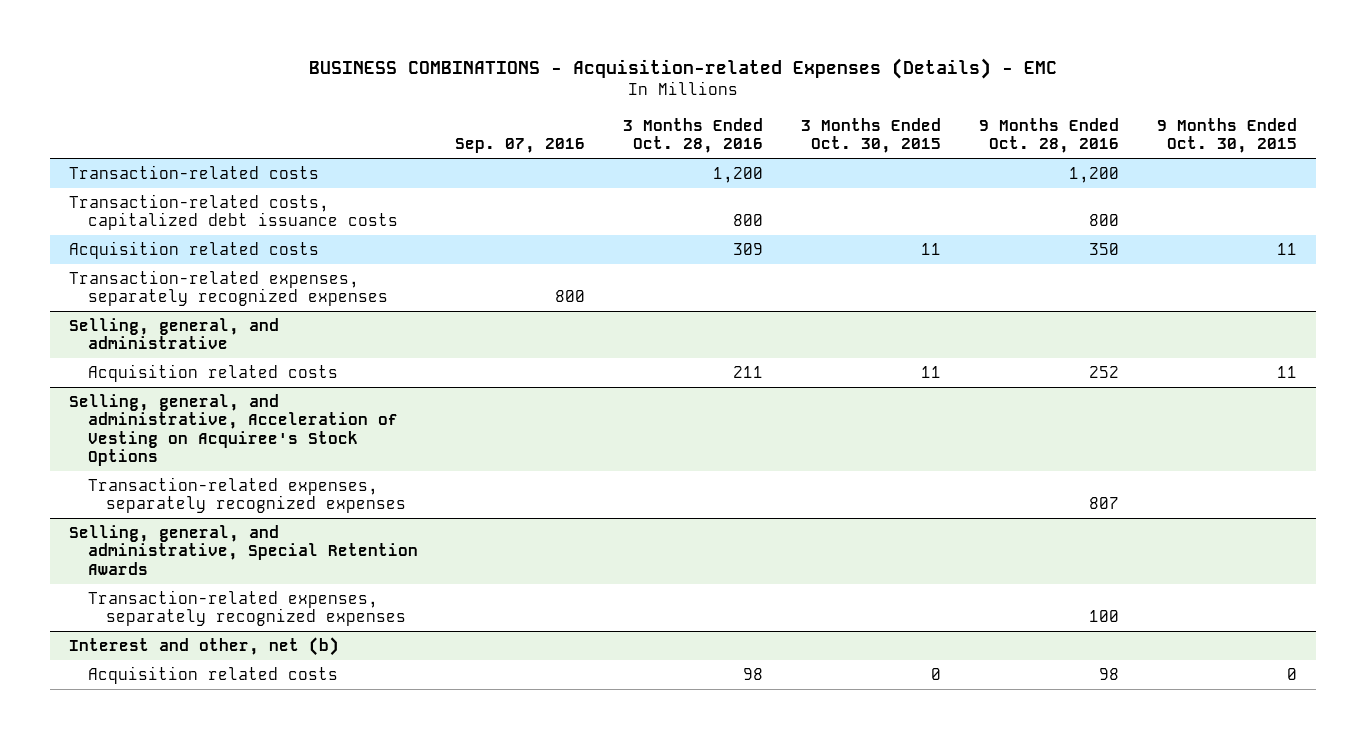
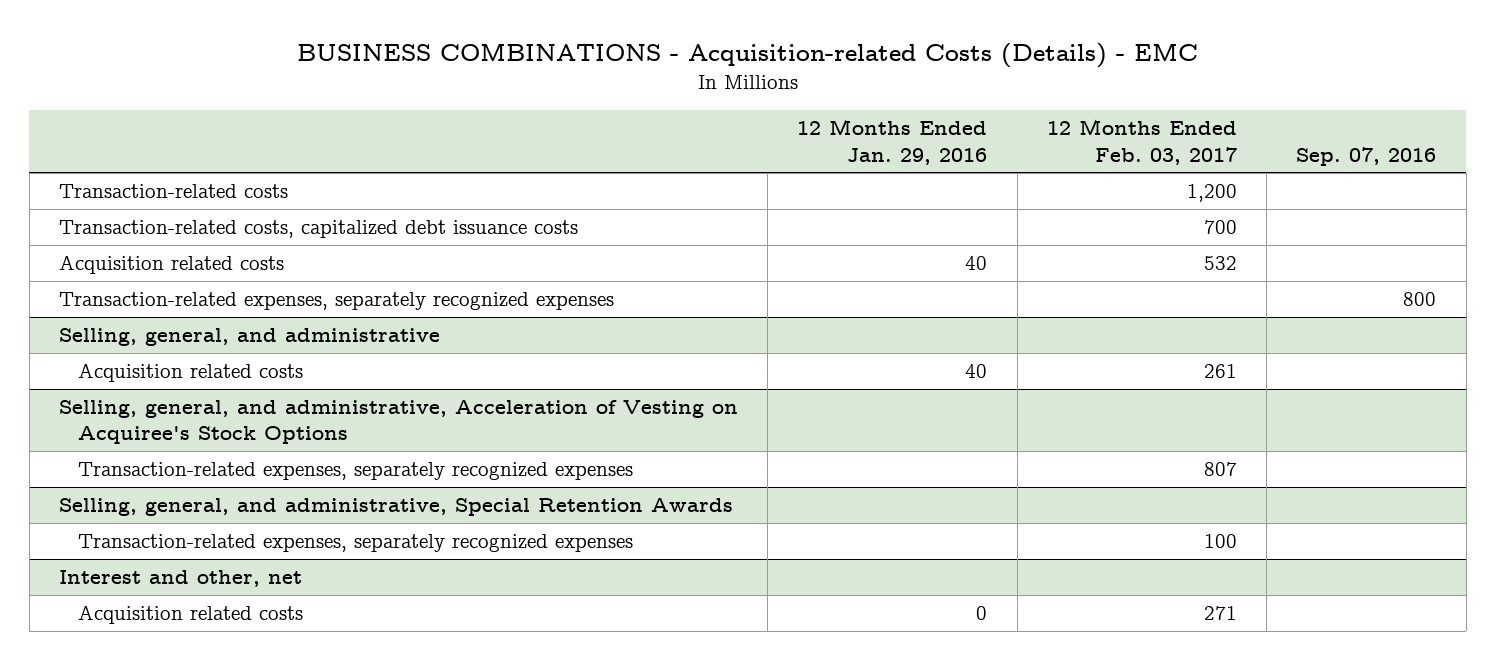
- BUSINESS COMBINATIONS - Acquisition-related Expenses (Details) - EMC
+ BUSINESS COMBINATIONS - Acquisition-related Costs (Details) - EMC
- | Sep. 07, 2016 | 3 Months Ended Oct. 28, 2016 | 3 Months Ended Oct. 30, 2015 | 9 Months Ended Oct. 28, 2016 | 9 Months Ended Oct. 30, 2015
+ | 12 Months Ended Jan. 29, 2016 | 12 Months Ended Feb. 03, 2017 | Sep. 07, 2016
- Interest and other, net (b)
+ Interest and other, net

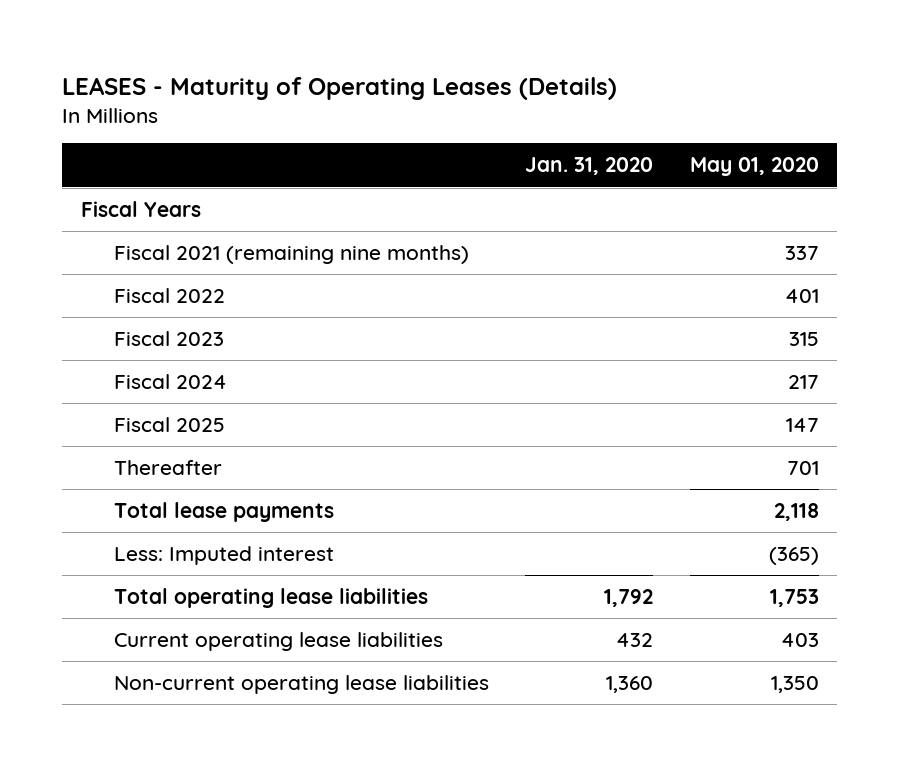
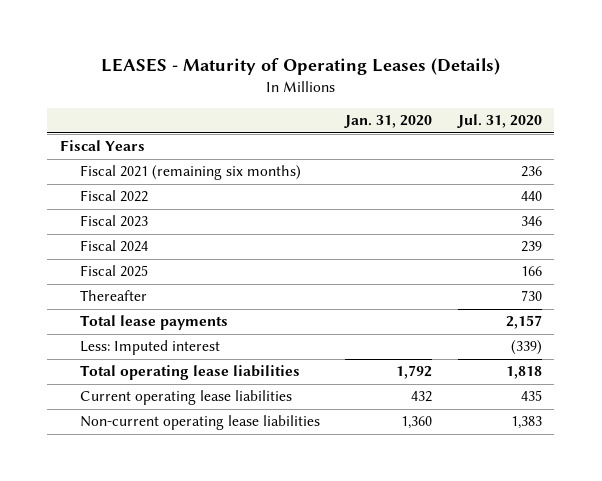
- | Jan. 31, 2020 | May 01, 2020
+ | Jan. 31, 2020 | Jul. 31, 2020
- Fiscal 2021 (remaining nine months) | | 337
+ Fiscal 2021 (remaining six months) | | 236

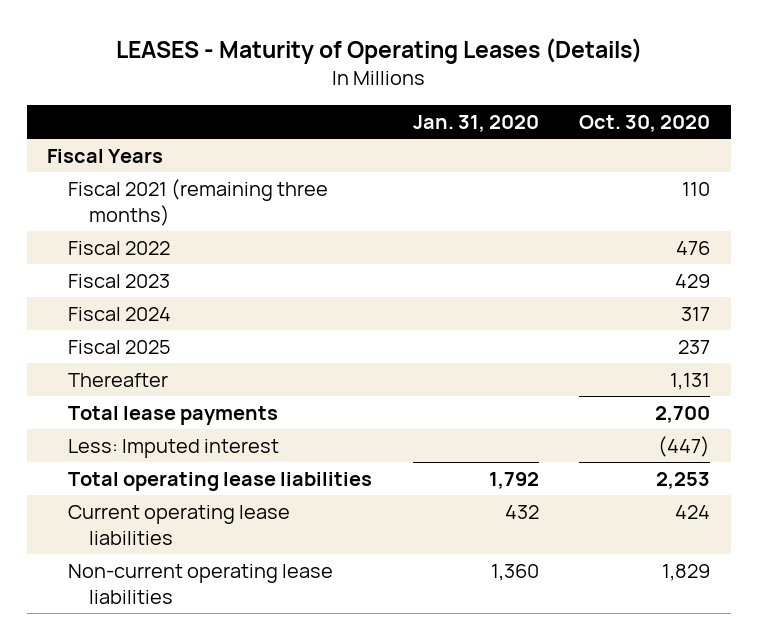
- | Jan. 31, 2020 | Jul. 31, 2020
+ | Jan. 31, 2020 | Oct. 30, 2020
- Fiscal 2021 (remaining six months) | | 236
+ Fiscal 2021 (remaining three months) | | 110

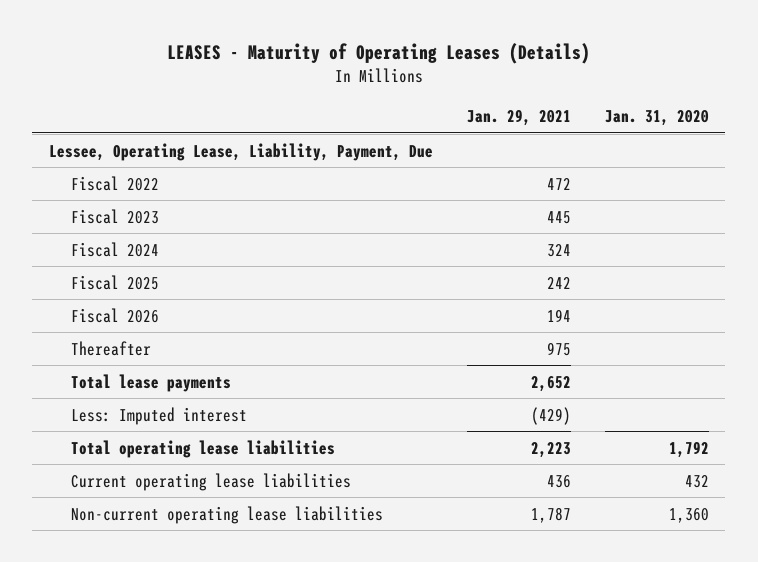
- | Jan. 31, 2020 | Oct. 30, 2020
+ | Jan. 29, 2021 | Jan. 31, 2020
- Fiscal Years
- Fiscal 2021 (remaining three months) | | 110
+ Lessee, Operating Lease, Liability, Payment, Due
+ Fiscal 2026 | 194 |

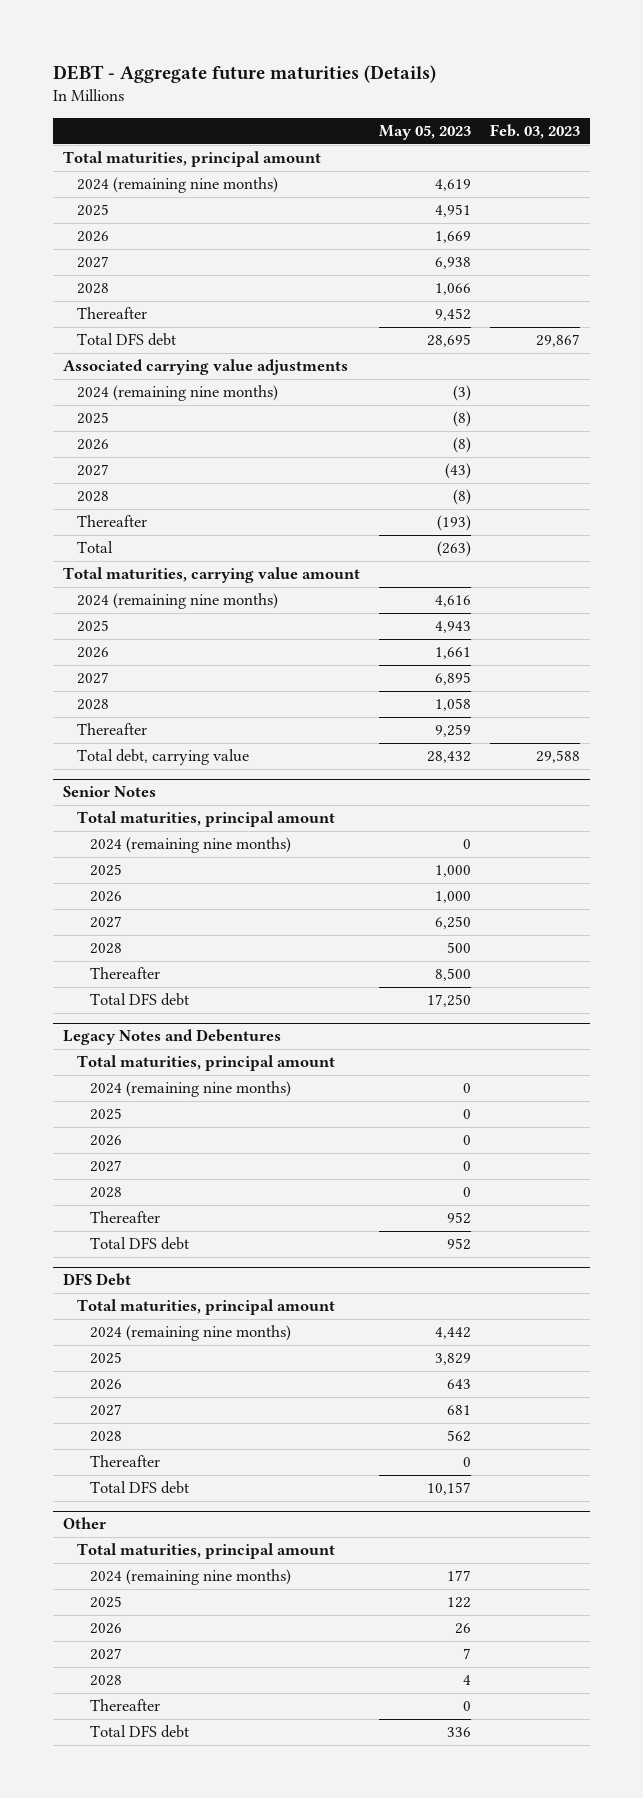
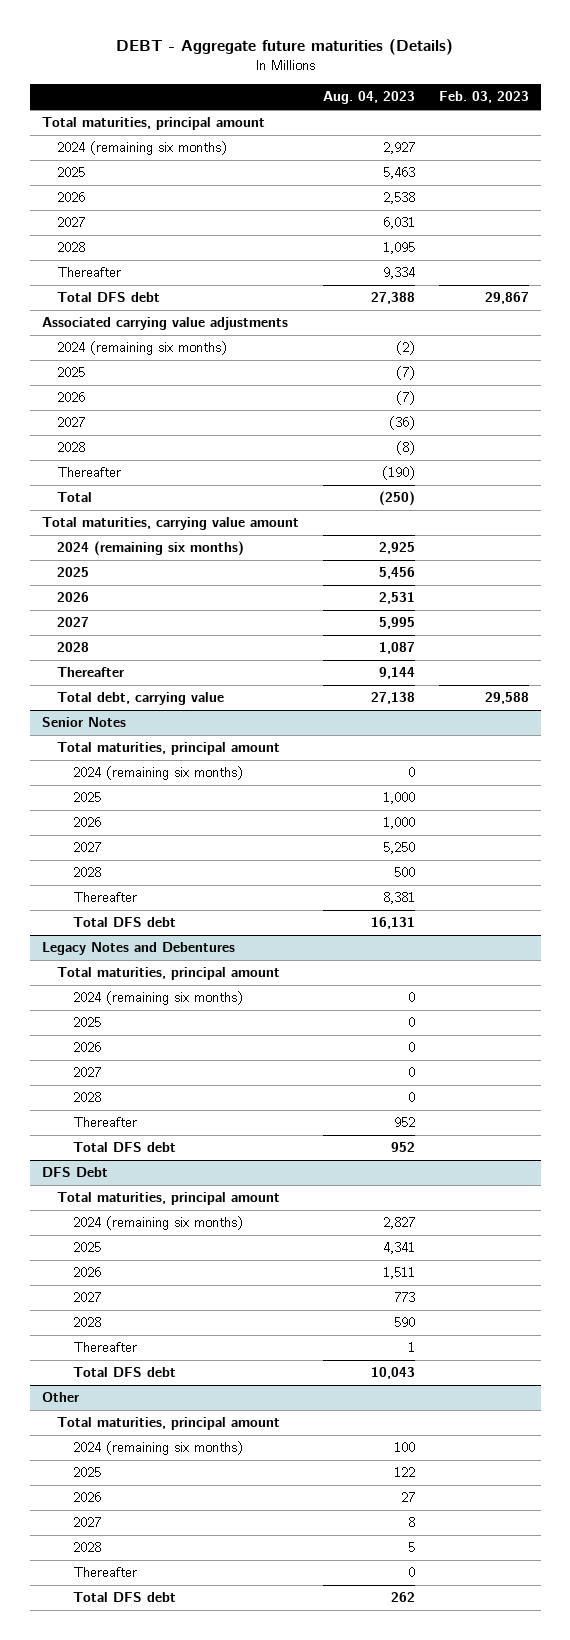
- | May 05, 2023 | Feb. 03, 2023
+ | Aug. 04, 2023 | Feb. 03, 2023
- 2024 (remaining nine months) | 4,619 |
+ 2024 (remaining six months) | 2,927 |
- 2024 (remaining nine months) | (3) |
+ 2024 (remaining six months) | (2) |
- 2024 (remaining nine months) | 4,616 |
+ 2024 (remaining six months) | 2,925 |
@ Senior Notes
- 2024 (remaining nine months) | 0 |
+ 2024 (remaining six months) | 0 |
@ Legacy Notes and Debentures
- 2024 (remaining nine months) | 0 |
+ 2024 (remaining six months) | 0 |
@ DFS Debt
- 2024 (remaining nine months) | 4,442 |
+ 2024 (remaining six months) | 2,827 |
@ Other
- 2024 (remaining nine months) | 177 |
+ 2024 (remaining six months) | 100 |

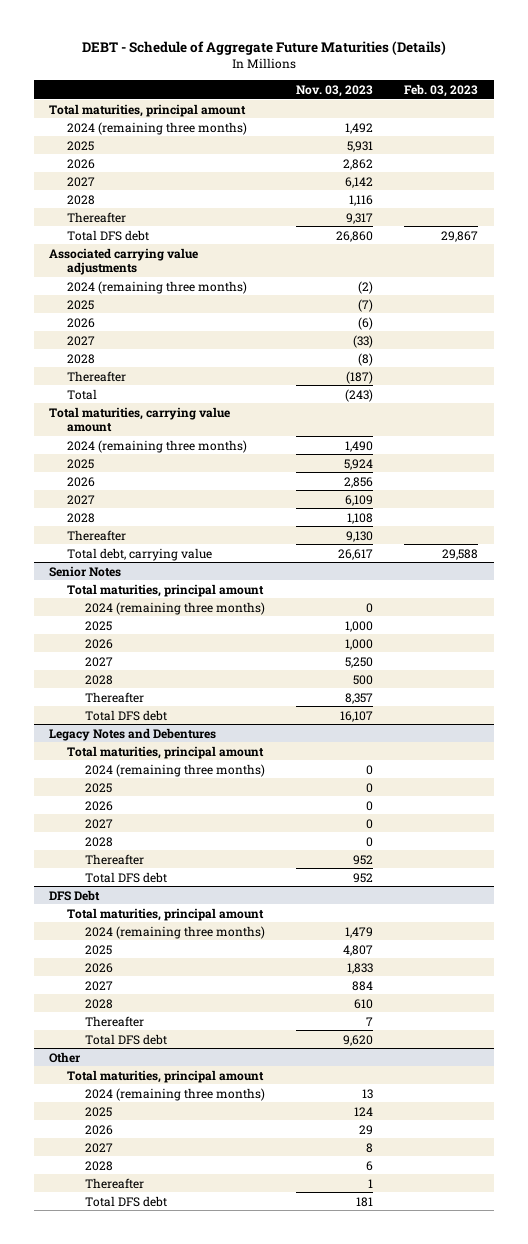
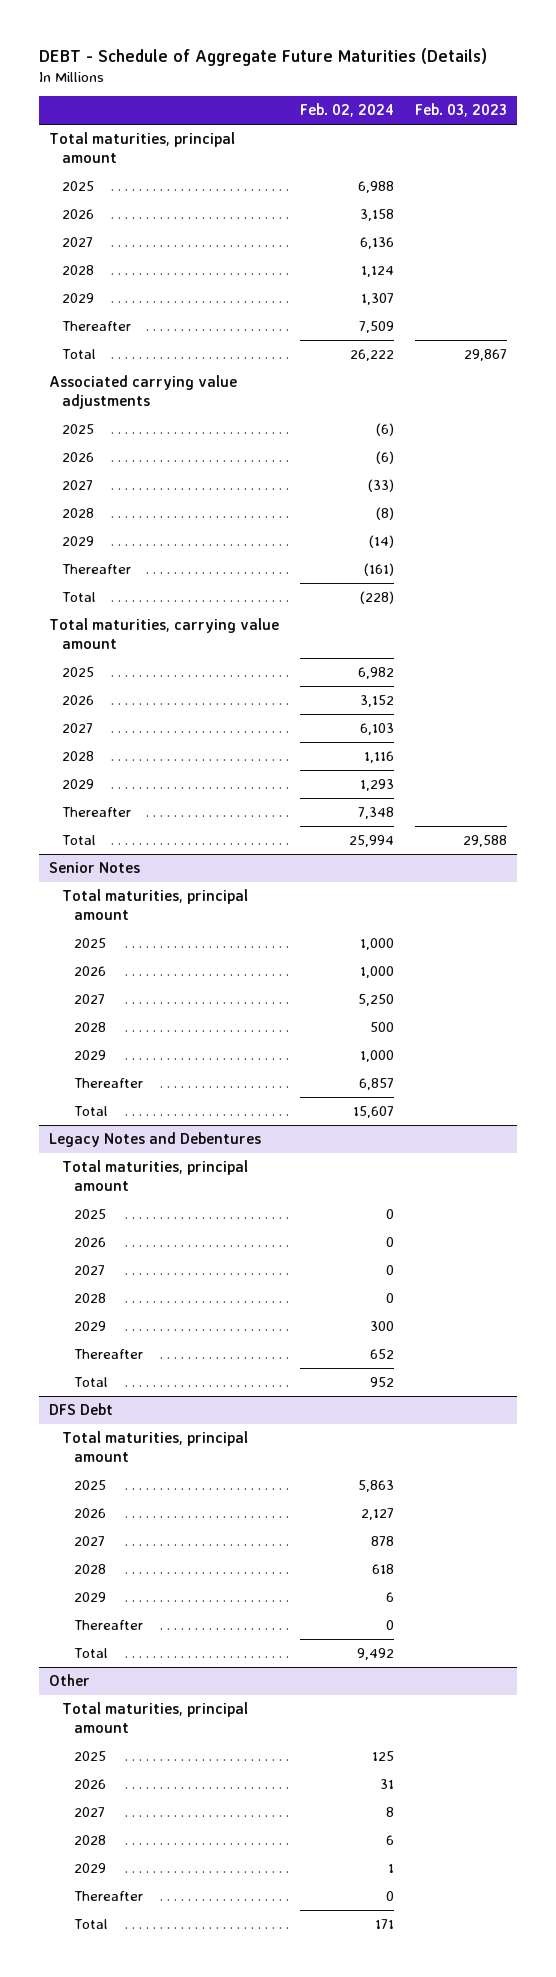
- | Nov. 03, 2023 | Feb. 03, 2023
+ | Feb. 02, 2024 | Feb. 03, 2023
- 2024 (remaining three months) | 1,492 |
+ 2029 | 1,307 |
- Total DFS debt | 26,860 | 29,867
+ Total | 26,222 | 29,867
- 2024 (remaining three months) | (2) |
+ 2029 | (14) |
- 2024 (remaining three months) | 1,490 |
+ 2029 | 1,293 |
- Total debt, carrying value | 26,617 | 29,588
+ Total | 25,994 | 29,588
@ Senior Notes
- 2024 (remaining three months) | 0 |
+ 2029 | 1,000 |
- Total DFS debt | 16,107 |
+ Total | 15,607 |
@ Legacy Notes and Debentures
- 2024 (remaining three months) | 0 |
+ 2029 | 300 |
- Total DFS debt | 952 |
+ Total | 952 |
@ DFS Debt
- 2024 (remaining three months) | 1,479 |
+ 2029 | 6 |
- Total DFS debt | 9,620 |
+ Total | 9,492 |
@ Other
- 2024 (remaining three months) | 13 |
+ 2029 | 1 |
- Total DFS debt | 181 |
+ Total | 171 |

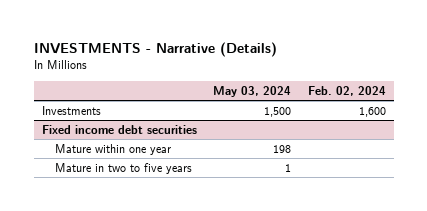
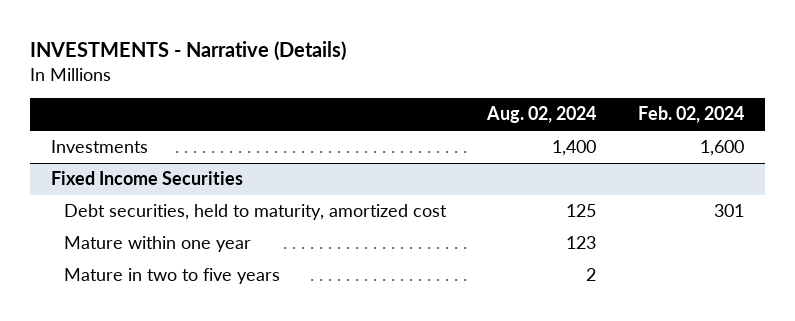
- | May 03, 2024 | Feb. 02, 2024
+ | Aug. 02, 2024 | Feb. 02, 2024
- Fixed income debt securities
+ Fixed Income Securities
+ Debt securities, held to maturity, amortized cost | 125 | 301

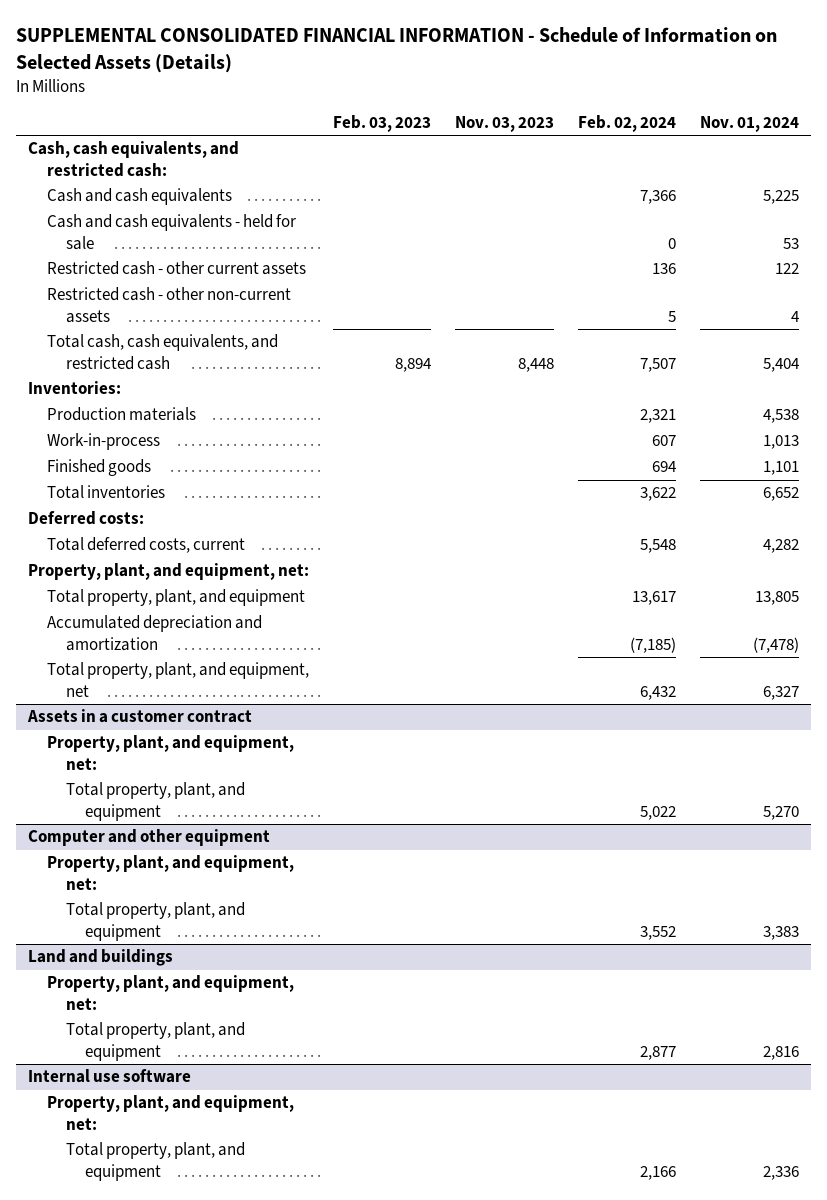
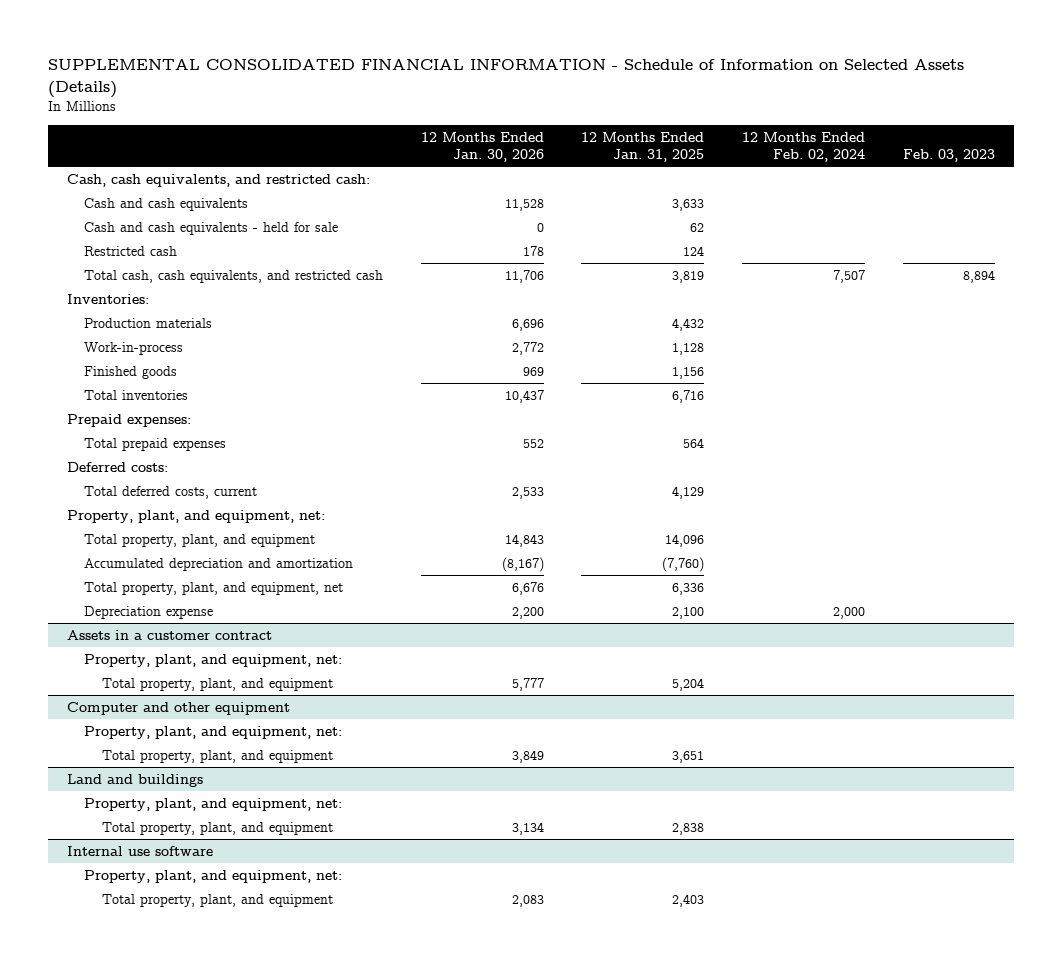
- | Feb. 03, 2023 | Nov. 03, 2023 | Feb. 02, 2024 | Nov. 01, 2024
+ | 12 Months Ended Jan. 30, 2026 | 12 Months Ended Jan. 31, 2025 | 12 Months Ended Feb. 02, 2024 | Feb. 03, 2023
- Restricted cash - other current assets | | | 136 | 122
- Restricted cash - other non-current assets | | | 5 | 4
+ Restricted cash | 178 | 124 | |
+ Prepaid expenses:
+ Total prepaid expenses | 552 | 564 | |
+ Depreciation expense | 2,200 | 2,100 | 2,000 |

